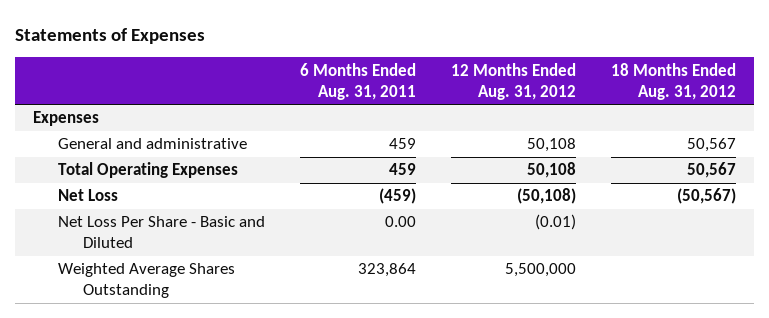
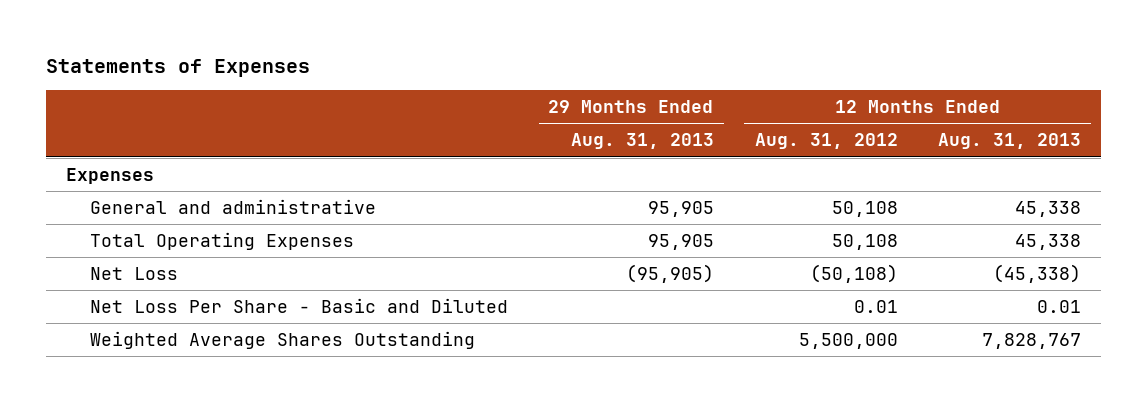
- | 6 Months Ended Aug. 31, 2011 | 12 Months Ended Aug. 31, 2012 | 18 Months Ended Aug. 31, 2012
+ | 29 Months Ended Aug. 31, 2013 | 12 Months Ended Aug. 31, 2012 | 12 Months Ended Aug. 31, 2013
- Net Loss Per Share - Basic and Diluted | 0.00 | (0.01) |
+ Net Loss Per Share - Basic and Diluted | | 0.01 | 0.01

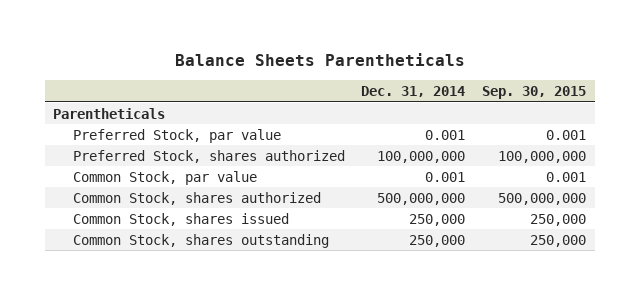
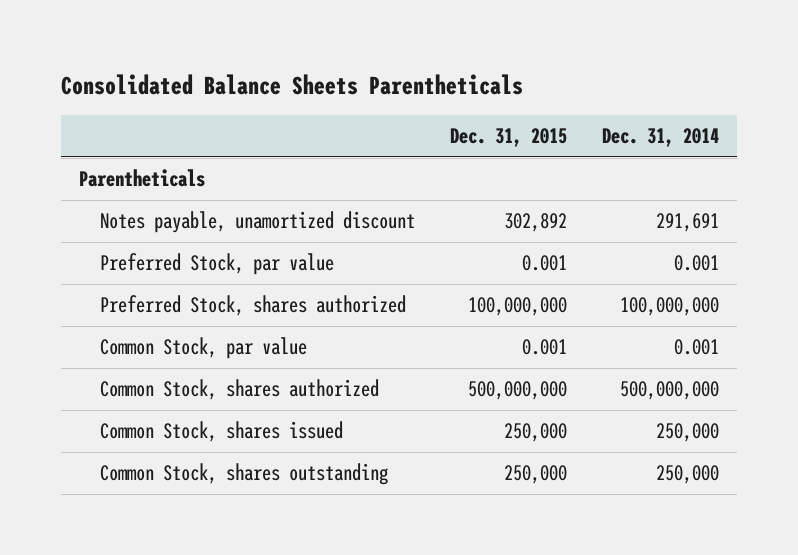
- Balance Sheets Parentheticals
+ Consolidated Balance Sheets Parentheticals
- | Dec. 31, 2014 | Sep. 30, 2015
+ | Dec. 31, 2015 | Dec. 31, 2014
+ Notes payable, unamortized discount | 302,892 | 291,691

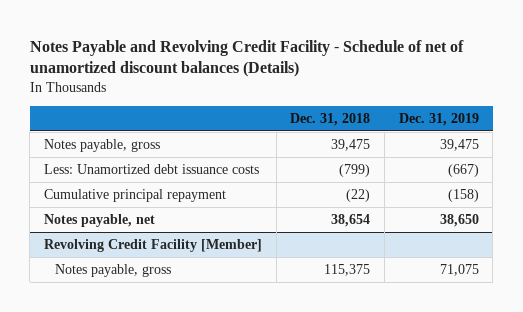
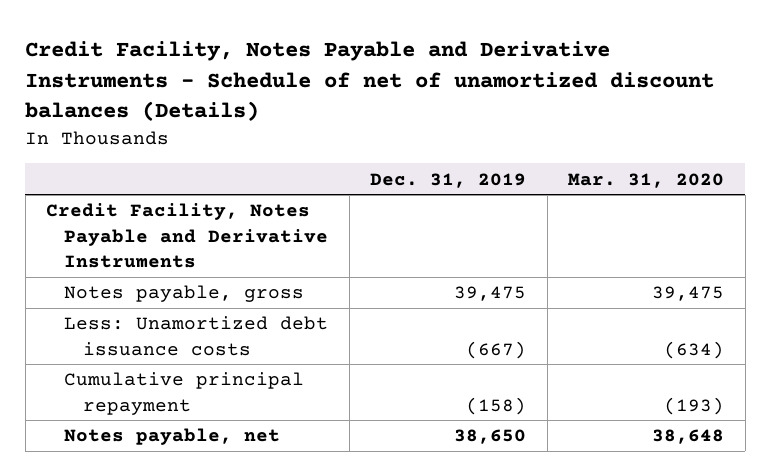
- Notes Payable and Revolving Credit Facility - Schedule of net of unamortized discount balances (Details)
+ Credit Facility, Notes Payable and Derivative Instruments - Schedule of net of unamortized discount balances (Details)
- | Dec. 31, 2018 | Dec. 31, 2019
+ | Dec. 31, 2019 | Mar. 31, 2020
+ Credit Facility, Notes Payable and Derivative Instruments
- Revolving Credit Facility [Member]
- Notes payable, gross | 115,375 | 71,075

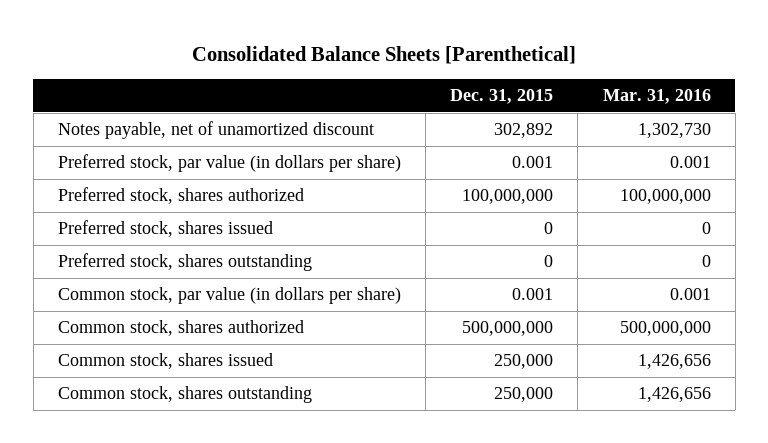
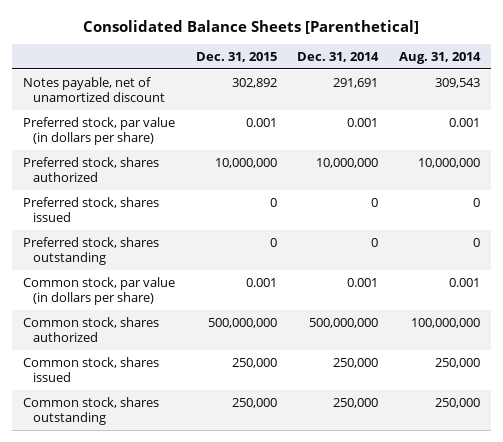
- | Dec. 31, 2015 | Mar. 31, 2016
+ | Dec. 31, 2015 | Dec. 31, 2014 | Aug. 31, 2014
- Preferred stock, shares authorized | 100,000,000 | 100,000,000
+ Preferred stock, shares authorized | 10,000,000 | 10,000,000 | 10,000,000

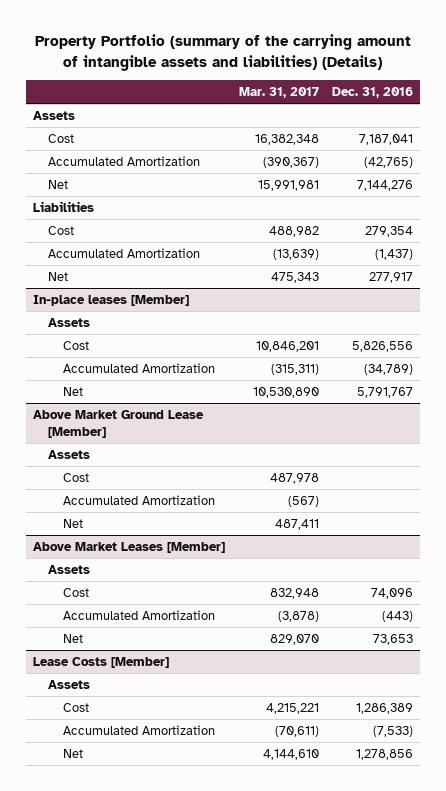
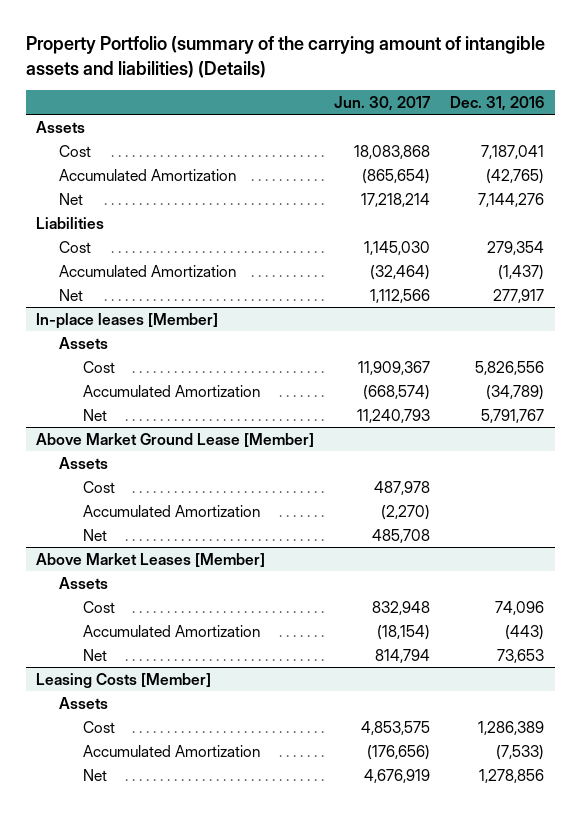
- | Mar. 31, 2017 | Dec. 31, 2016
+ | Jun. 30, 2017 | Dec. 31, 2016
- Lease Costs [Member]
+ Leasing Costs [Member]

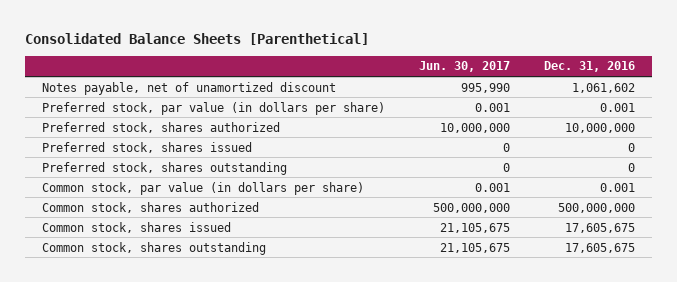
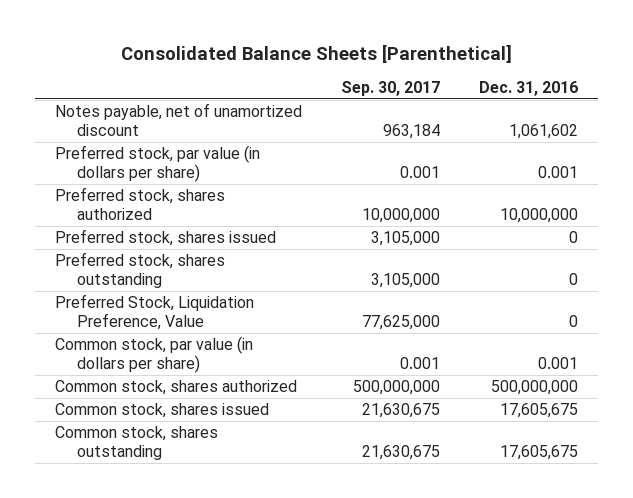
- | Jun. 30, 2017 | Dec. 31, 2016
+ | Sep. 30, 2017 | Dec. 31, 2016
+ Preferred Stock, Liquidation Preference, Value | 77,625,000 | 0

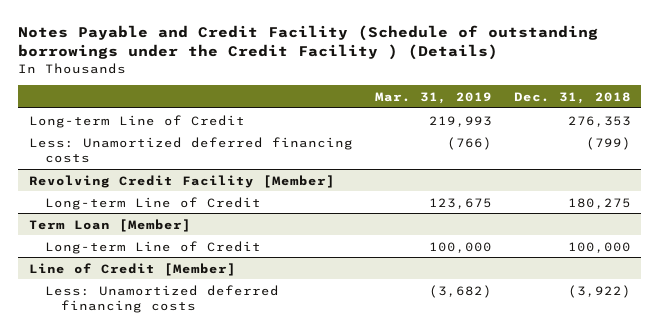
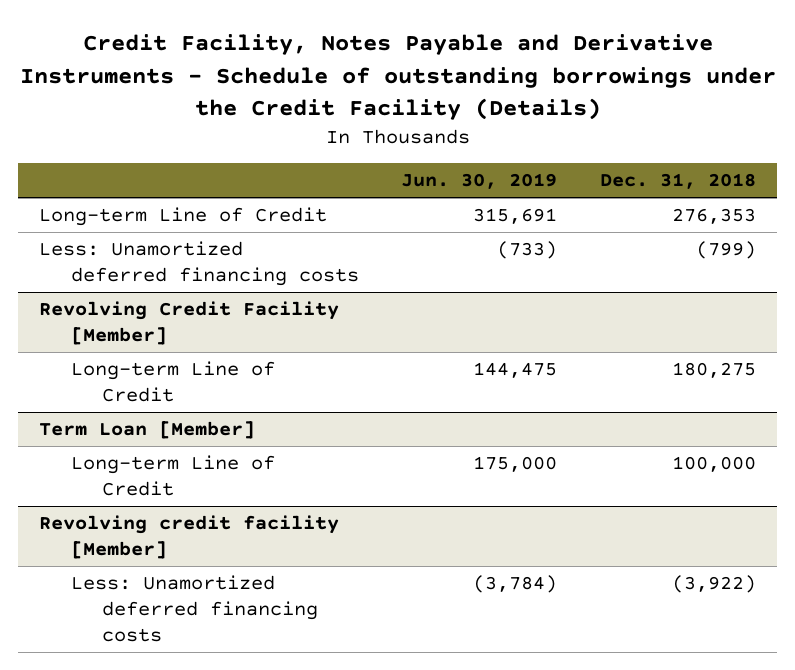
- Notes Payable and Credit Facility (Schedule of outstanding borrowings under the Credit Facility ) (Details)
+ Credit Facility, Notes Payable and Derivative Instruments - Schedule of outstanding borrowings under the Credit Facility (Details)
- | Mar. 31, 2019 | Dec. 31, 2018
+ | Jun. 30, 2019 | Dec. 31, 2018
- Line of Credit [Member]
+ Revolving credit facility [Member]

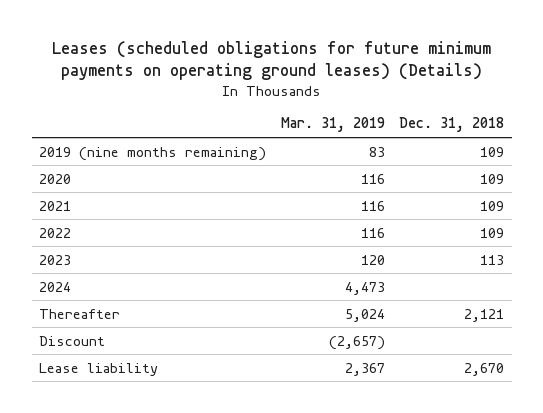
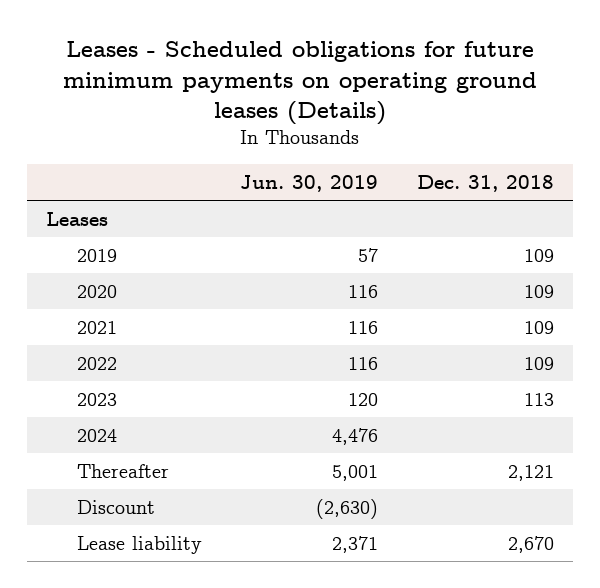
- Leases (scheduled obligations for future minimum payments on operating ground leases) (Details)
+ Leases - Scheduled obligations for future minimum payments on operating ground leases (Details)
- | Mar. 31, 2019 | Dec. 31, 2018
+ | Jun. 30, 2019 | Dec. 31, 2018
- 2019 (nine months remaining) | 83 | 109
+ Leases
+ 2019 | 57 | 109

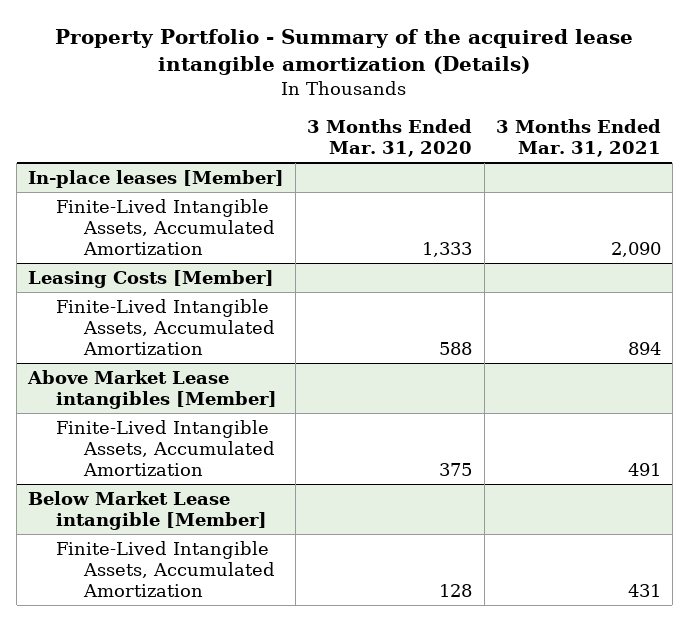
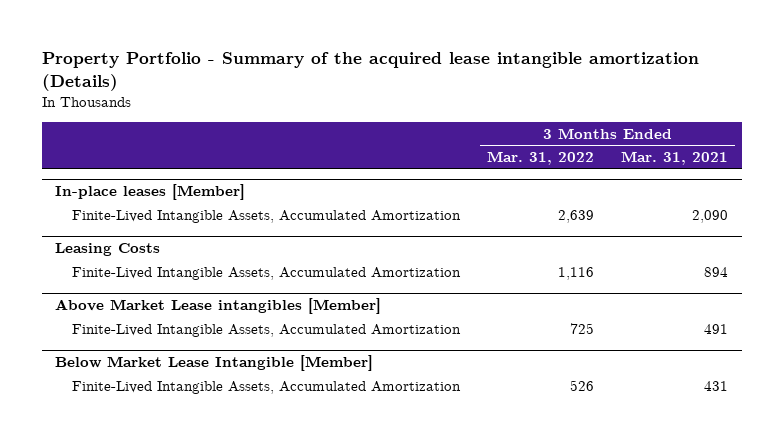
- | 3 Months Ended Mar. 31, 2020 | 3 Months Ended Mar. 31, 2021
+ | 3 Months Ended Mar. 31, 2022 | 3 Months Ended Mar. 31, 2021
- Leasing Costs [Member]
+ Leasing Costs
- Below Market Lease intangible [Member]
+ Below Market Lease Intangible [Member]

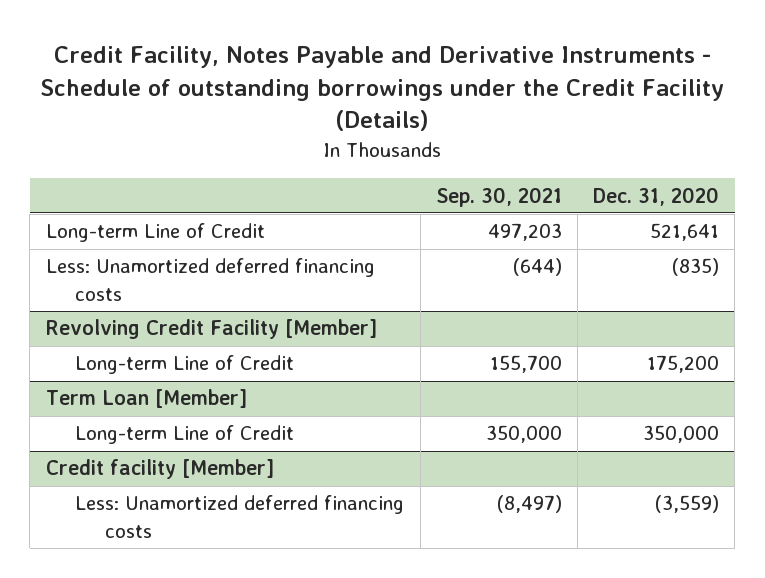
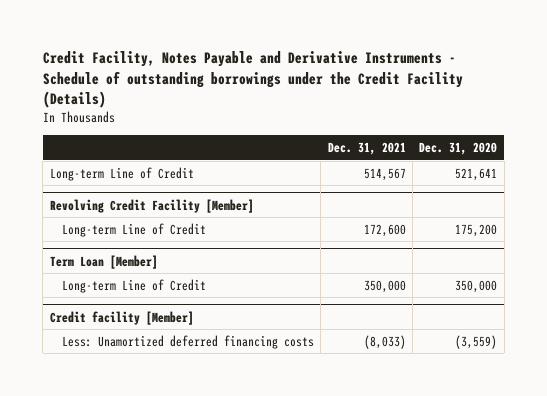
- | Sep. 30, 2021 | Dec. 31, 2020
+ | Dec. 31, 2021 | Dec. 31, 2020
- Less: Unamortized deferred financing costs | (644) | (835)

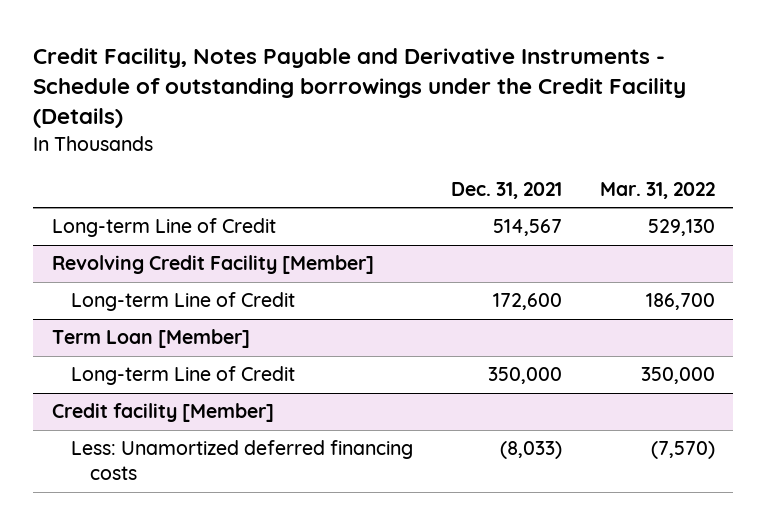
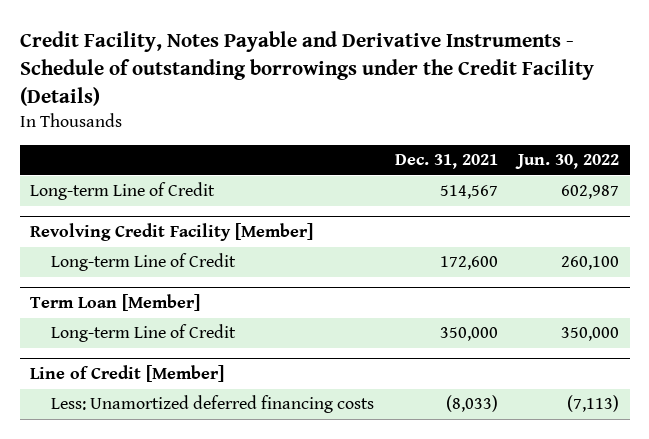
- | Dec. 31, 2021 | Mar. 31, 2022
+ | Dec. 31, 2021 | Jun. 30, 2022
- Credit facility [Member]
+ Line of Credit [Member]

